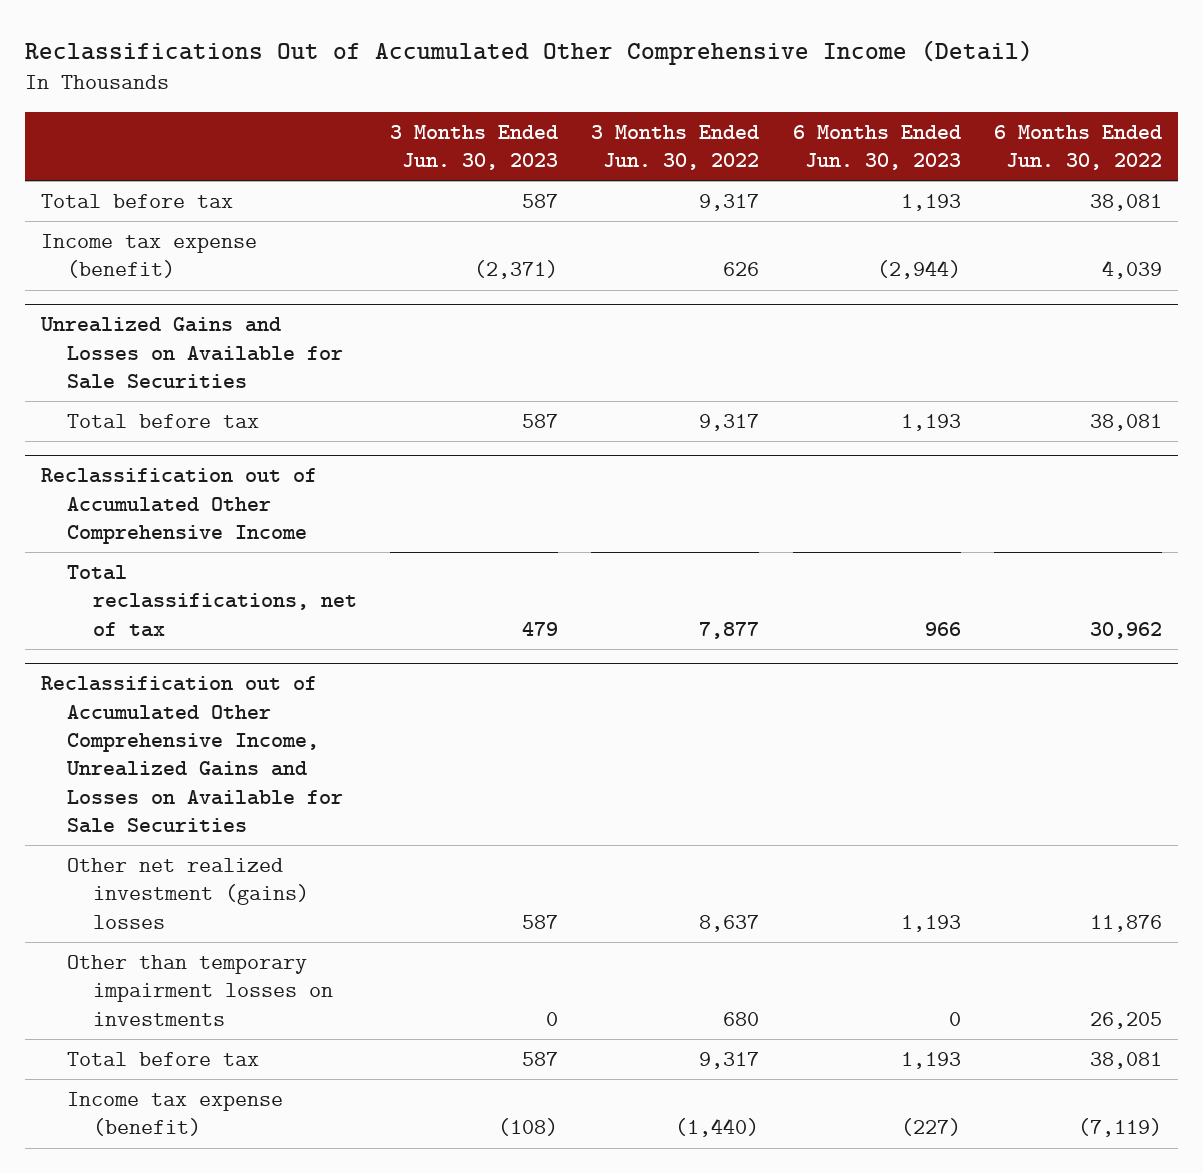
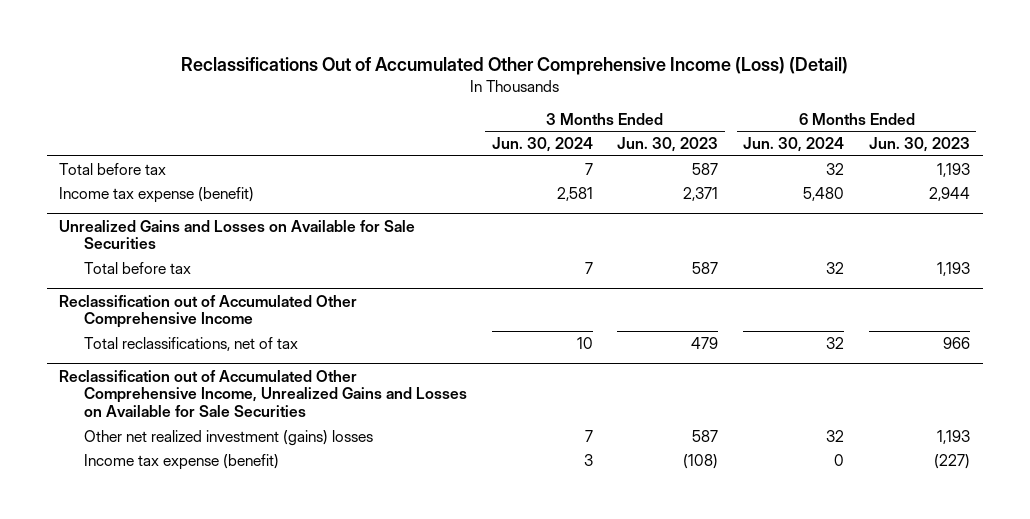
- Reclassifications Out of Accumulated Other Comprehensive Income (Detail)
+ Reclassifications Out of Accumulated Other Comprehensive Income (Loss) (Detail)
- | 3 Months Ended Jun. 30, 2023 | 3 Months Ended Jun. 30, 2022 | 6 Months Ended Jun. 30, 2023 | 6 Months Ended Jun. 30, 2022
+ | 3 Months Ended Jun. 30, 2024 | 3 Months Ended Jun. 30, 2023 | 6 Months Ended Jun. 30, 2024 | 6 Months Ended Jun. 30, 2023
- Income tax expense (benefit) | (2,371) | 626 | (2,944) | 4,039
+ Income tax expense (benefit) | 2,581 | 2,371 | 5,480 | 2,944
@ Reclassification out of Accumulated Other Comprehensive Income, Unrealized Gains and Losses on Available for Sale Securities
- Other than temporary impairment losses on investments | 0 | 680 | 0 | 26,205
- Total before tax | 587 | 9,317 | 1,193 | 38,081

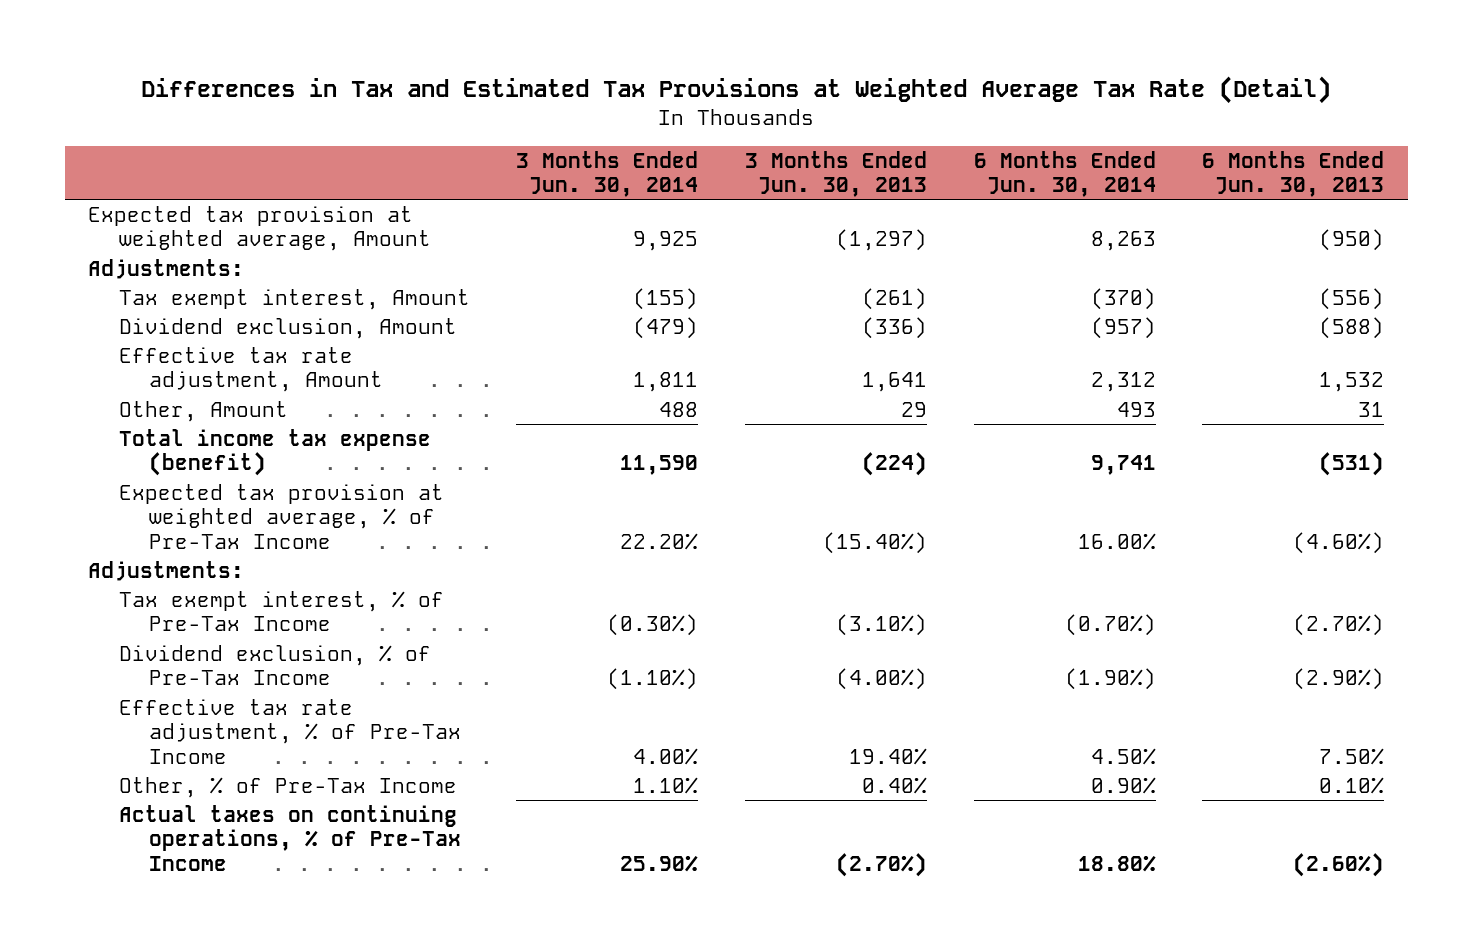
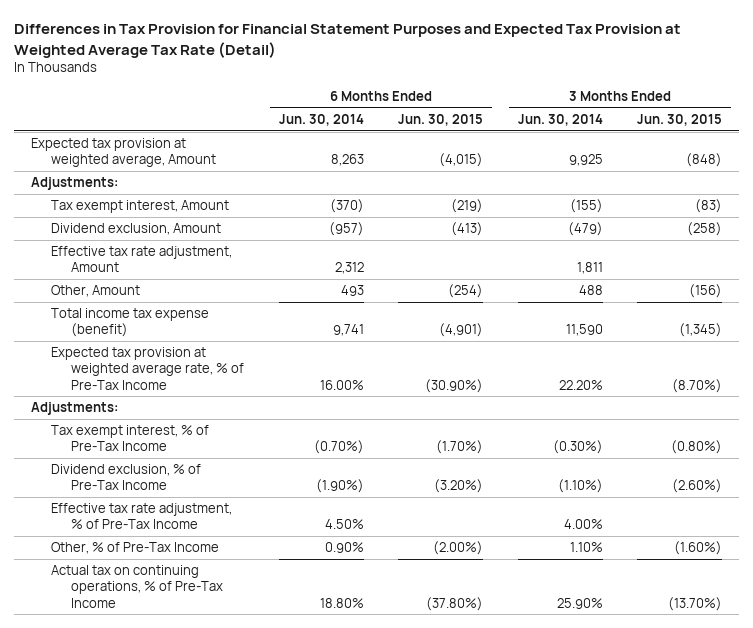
- Differences in Tax and Estimated Tax Provisions at Weighted Average Tax Rate (Detail)
+ Differences in Tax Provision for Financial Statement Purposes and Expected Tax Provision at Weighted Average Tax Rate (Detail)
- | 3 Months Ended Jun. 30, 2014 | 3 Months Ended Jun. 30, 2013 | 6 Months Ended Jun. 30, 2014 | 6 Months Ended Jun. 30, 2013
+ | 6 Months Ended Jun. 30, 2014 | 6 Months Ended Jun. 30, 2015 | 3 Months Ended Jun. 30, 2014 | 3 Months Ended Jun. 30, 2015
- Expected tax provision at weighted average, % of Pre-Tax Income | 22.20% | (15.40%) | 16.00% | (4.60%)
+ Expected tax provision at weighted average rate, % of Pre-Tax Income | 16.00% | (30.90%) | 22.20% | (8.70%)
- Actual taxes on continuing operations, % of Pre-Tax Income | 25.90% | (2.70%) | 18.80% | (2.60%)
+ Actual tax on continuing operations, % of Pre-Tax Income | 18.80% | (37.80%) | 25.90% | (13.70%)

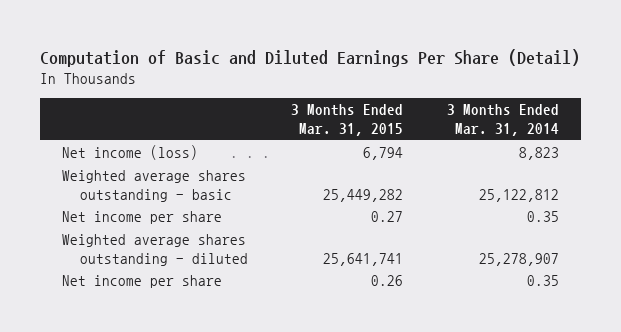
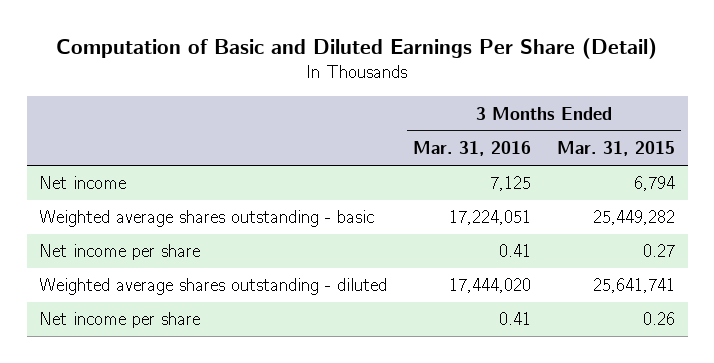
- | 3 Months Ended Mar. 31, 2015 | 3 Months Ended Mar. 31, 2014
+ | 3 Months Ended Mar. 31, 2016 | 3 Months Ended Mar. 31, 2015
- Net income (loss) | 6,794 | 8,823
+ Net income | 7,125 | 6,794

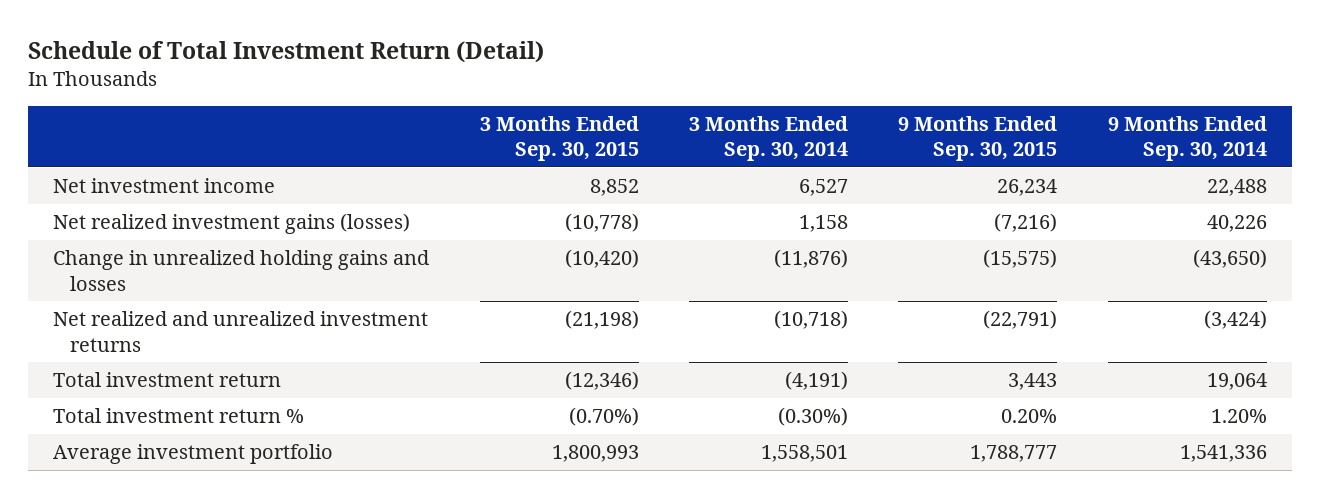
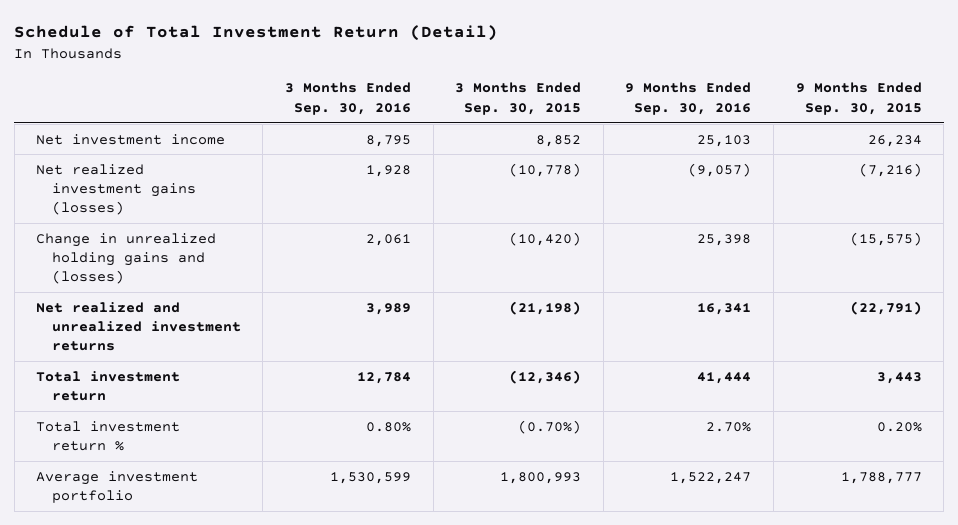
- | 3 Months Ended Sep. 30, 2015 | 3 Months Ended Sep. 30, 2014 | 9 Months Ended Sep. 30, 2015 | 9 Months Ended Sep. 30, 2014
+ | 3 Months Ended Sep. 30, 2016 | 3 Months Ended Sep. 30, 2015 | 9 Months Ended Sep. 30, 2016 | 9 Months Ended Sep. 30, 2015
- Change in unrealized holding gains and losses | (10,420) | (11,876) | (15,575) | (43,650)
+ Change in unrealized holding gains and (losses) | 2,061 | (10,420) | 25,398 | (15,575)

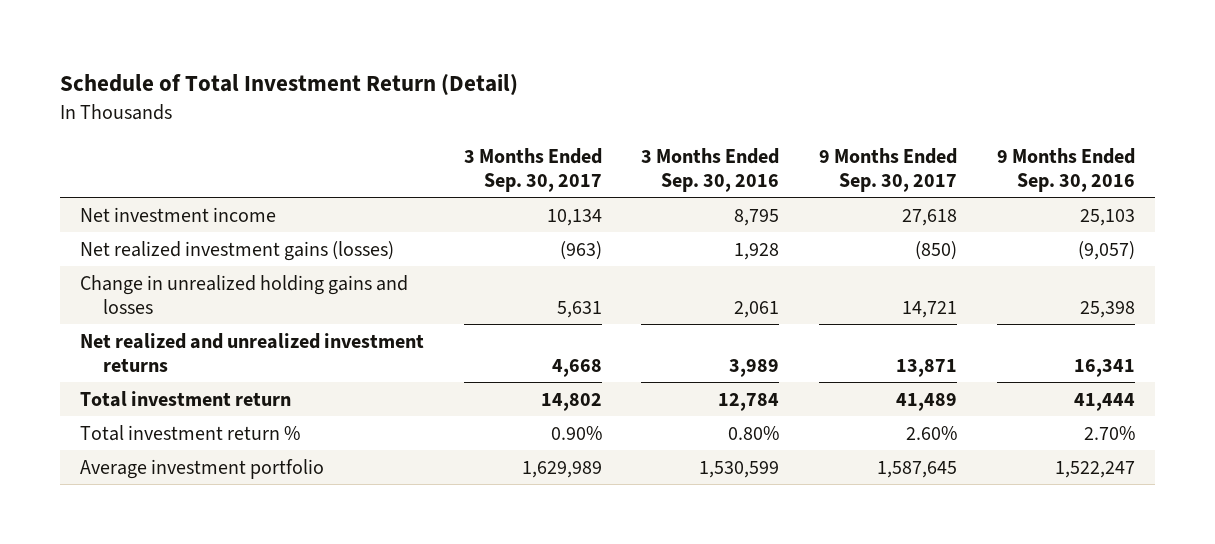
- | 3 Months Ended Sep. 30, 2016 | 3 Months Ended Sep. 30, 2015 | 9 Months Ended Sep. 30, 2016 | 9 Months Ended Sep. 30, 2015
+ | 3 Months Ended Sep. 30, 2017 | 3 Months Ended Sep. 30, 2016 | 9 Months Ended Sep. 30, 2017 | 9 Months Ended Sep. 30, 2016
- Change in unrealized holding gains and (losses) | 2,061 | (10,420) | 25,398 | (15,575)
+ Change in unrealized holding gains and losses | 5,631 | 2,061 | 14,721 | 25,398

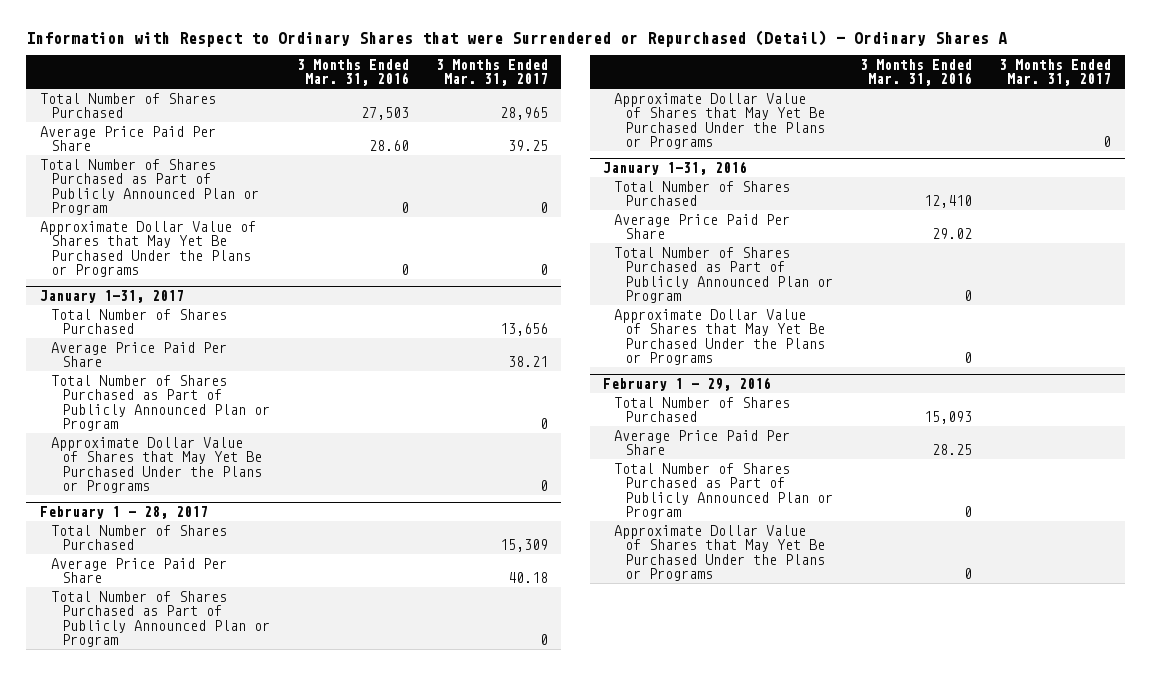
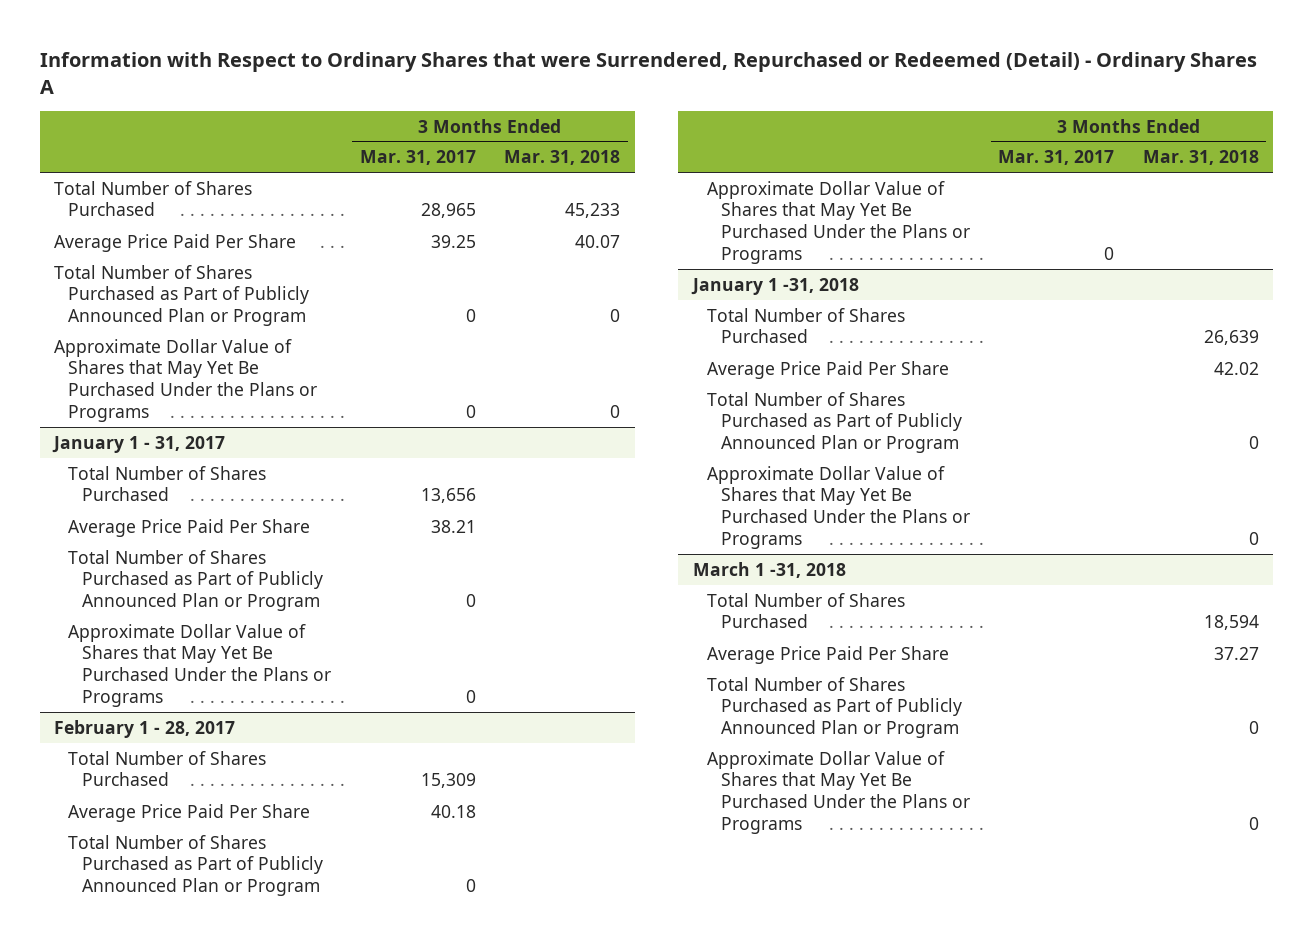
- Information with Respect to Ordinary Shares that were Surrendered or Repurchased (Detail) - Ordinary Shares A
+ Information with Respect to Ordinary Shares that were Surrendered, Repurchased or Redeemed (Detail) - Ordinary Shares A
- | 3 Months Ended Mar. 31, 2016 | 3 Months Ended Mar. 31, 2017
+ | 3 Months Ended Mar. 31, 2017 | 3 Months Ended Mar. 31, 2018
- January 1-31, 2017
+ January 1 - 31, 2017
- January 1-31, 2016
+ January 1 -31, 2018
- February 1 - 29, 2016
+ March 1 -31, 2018

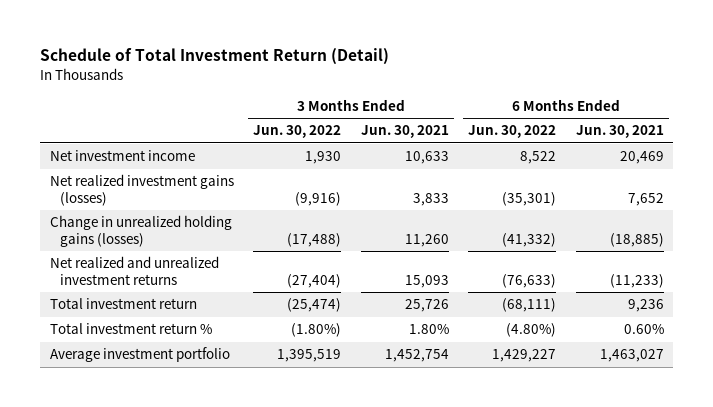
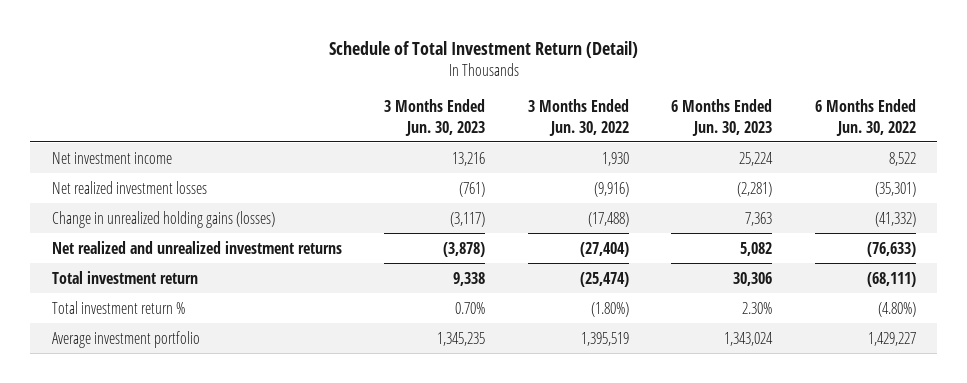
- | 3 Months Ended Jun. 30, 2022 | 3 Months Ended Jun. 30, 2021 | 6 Months Ended Jun. 30, 2022 | 6 Months Ended Jun. 30, 2021
+ | 3 Months Ended Jun. 30, 2023 | 3 Months Ended Jun. 30, 2022 | 6 Months Ended Jun. 30, 2023 | 6 Months Ended Jun. 30, 2022
- Net realized investment gains (losses) | (9,916) | 3,833 | (35,301) | 7,652
+ Net realized investment losses | (761) | (9,916) | (2,281) | (35,301)

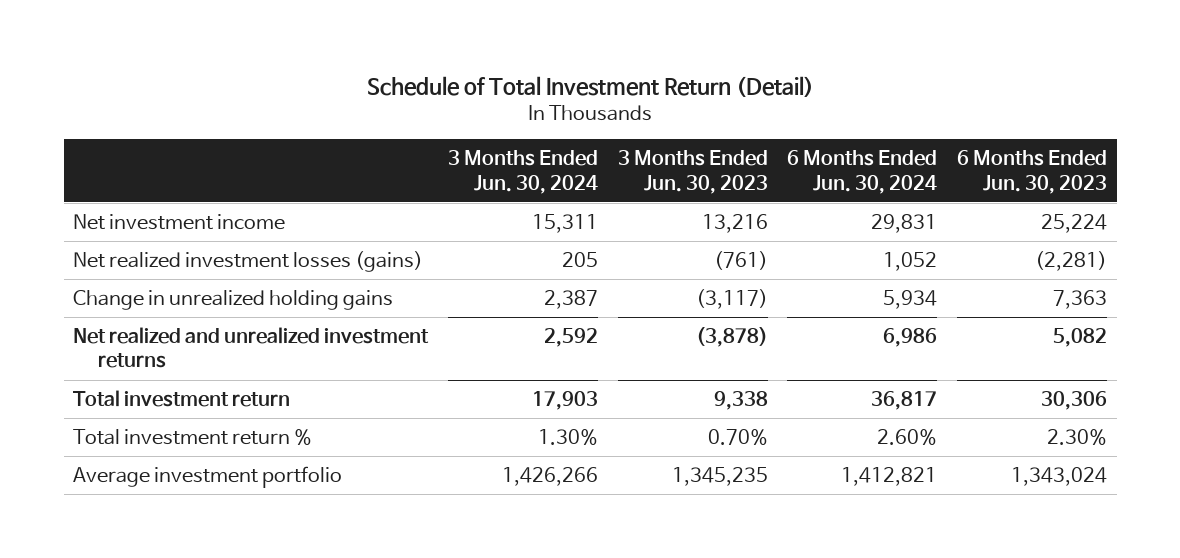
- | 3 Months Ended Jun. 30, 2023 | 3 Months Ended Jun. 30, 2022 | 6 Months Ended Jun. 30, 2023 | 6 Months Ended Jun. 30, 2022
+ | 3 Months Ended Jun. 30, 2024 | 3 Months Ended Jun. 30, 2023 | 6 Months Ended Jun. 30, 2024 | 6 Months Ended Jun. 30, 2023
- Net realized investment losses | (761) | (9,916) | (2,281) | (35,301)
- Change in unrealized holding gains (losses) | (3,117) | (17,488) | 7,363 | (41,332)
+ Net realized investment losses (gains) | 205 | (761) | 1,052 | (2,281)
+ Change in unrealized holding gains | 2,387 | (3,117) | 5,934 | 7,363

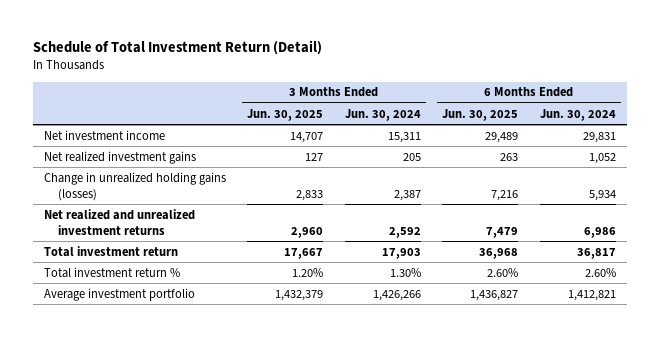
- | 3 Months Ended Jun. 30, 2024 | 3 Months Ended Jun. 30, 2023 | 6 Months Ended Jun. 30, 2024 | 6 Months Ended Jun. 30, 2023
+ | 3 Months Ended Jun. 30, 2025 | 3 Months Ended Jun. 30, 2024 | 6 Months Ended Jun. 30, 2025 | 6 Months Ended Jun. 30, 2024
- Net realized investment losses (gains) | 205 | (761) | 1,052 | (2,281)
- Change in unrealized holding gains | 2,387 | (3,117) | 5,934 | 7,363
+ Net realized investment gains | 127 | 205 | 263 | 1,052
+ Change in unrealized holding gains (losses) | 2,833 | 2,387 | 7,216 | 5,934

